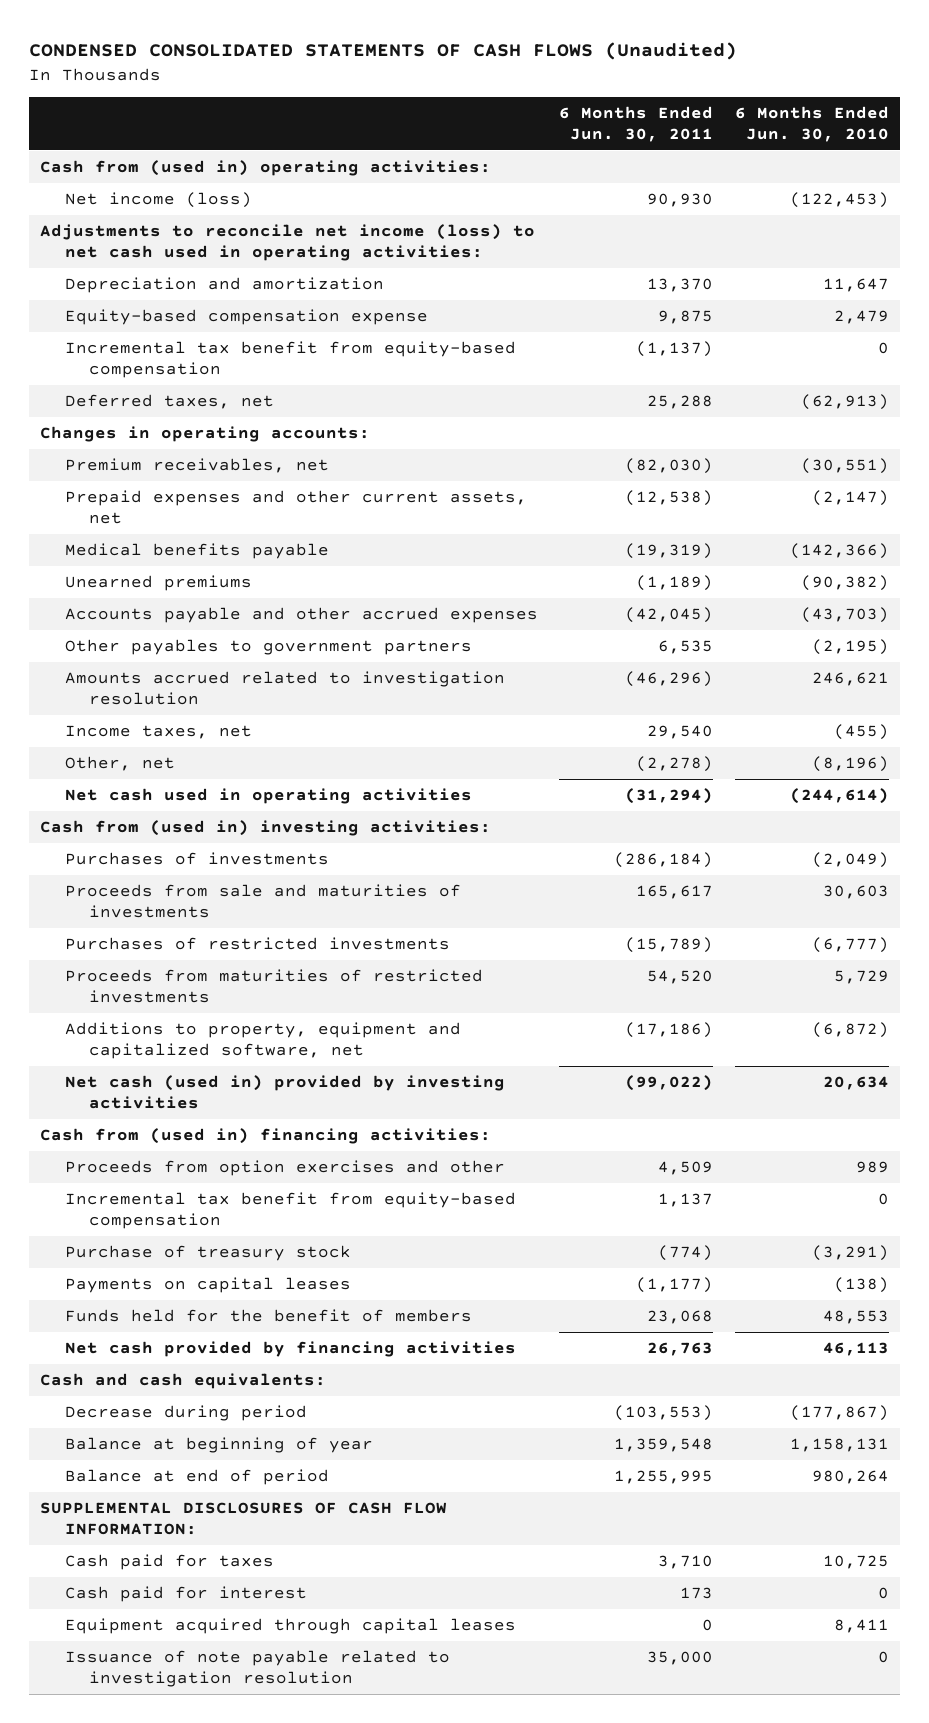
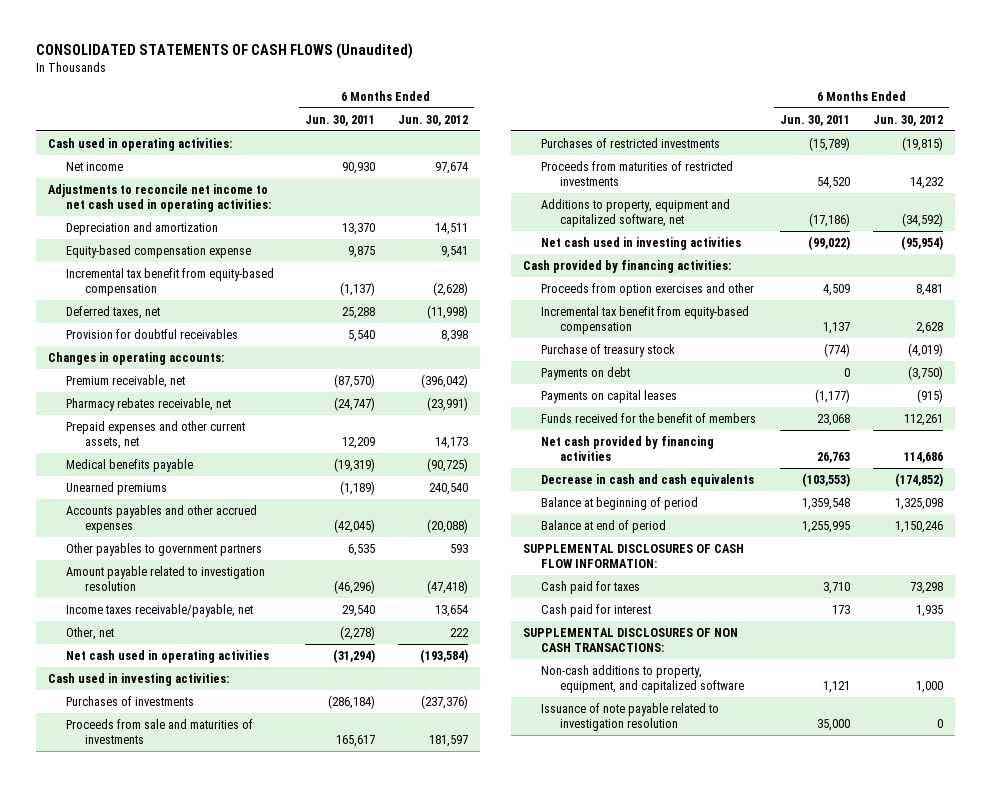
- CONDENSED CONSOLIDATED STATEMENTS OF CASH FLOWS (Unaudited)
+ CONSOLIDATED STATEMENTS OF CASH FLOWS (Unaudited)
- | 6 Months Ended Jun. 30, 2011 | 6 Months Ended Jun. 30, 2010
+ | 6 Months Ended Jun. 30, 2011 | 6 Months Ended Jun. 30, 2012
- Cash from (used in) operating activities:
- Net income (loss) | 90,930 | (122,453)
- Adjustments to reconcile net income (loss) to net cash used in operating activities:
+ Cash used in operating activities:
+ Net income | 90,930 | 97,674
+ Adjustments to reconcile net income to net cash used in operating activities:
+ Provision for doubtful receivables | 5,540 | 8,398
- Premium receivables, net | (82,030) | (30,551)
- Prepaid expenses and other current assets, net | (12,538) | (2,147)
+ Premium receivable, net | (87,570) | (396,042)
+ Pharmacy rebates receivable, net | (24,747) | (23,991)
+ Prepaid expenses and other current assets, net | 12,209 | 14,173
- Accounts payable and other accrued expenses | (42,045) | (43,703)
+ Accounts payables and other accrued expenses | (42,045) | (20,088)
- Amounts accrued related to investigation resolution | (46,296) | 246,621
- Income taxes, net | 29,540 | (455)
+ Amount payable related to investigation resolution | (46,296) | (47,418)
+ Income taxes receivable/payable, net | 29,540 | 13,654
- Cash from (used in) investing activities:
+ Cash used in investing activities:
- Net cash (used in) provided by investing activities | (99,022) | 20,634
- Cash from (used in) financing activities:
+ Net cash used in investing activities | (99,022) | (95,954)
+ Cash provided by financing activities:
+ Payments on debt | 0 | (3,750)
- Funds held for the benefit of members | 23,068 | 48,553
+ Funds received for the benefit of members | 23,068 | 112,261
- Cash and cash equivalents:
- Decrease during period | (103,553) | (177,867)
- Balance at beginning of year | 1,359,548 | 1,158,131
+ Decrease in cash and cash equivalents | (103,553) | (174,852)
+ Balance at beginning of period | 1,359,548 | 1,325,098
- Equipment acquired through capital leases | 0 | 8,411
+ SUPPLEMENTAL DISCLOSURES OF NON CASH TRANSACTIONS:
+ Non-cash additions to property, equipment, and capitalized software | 1,121 | 1,000

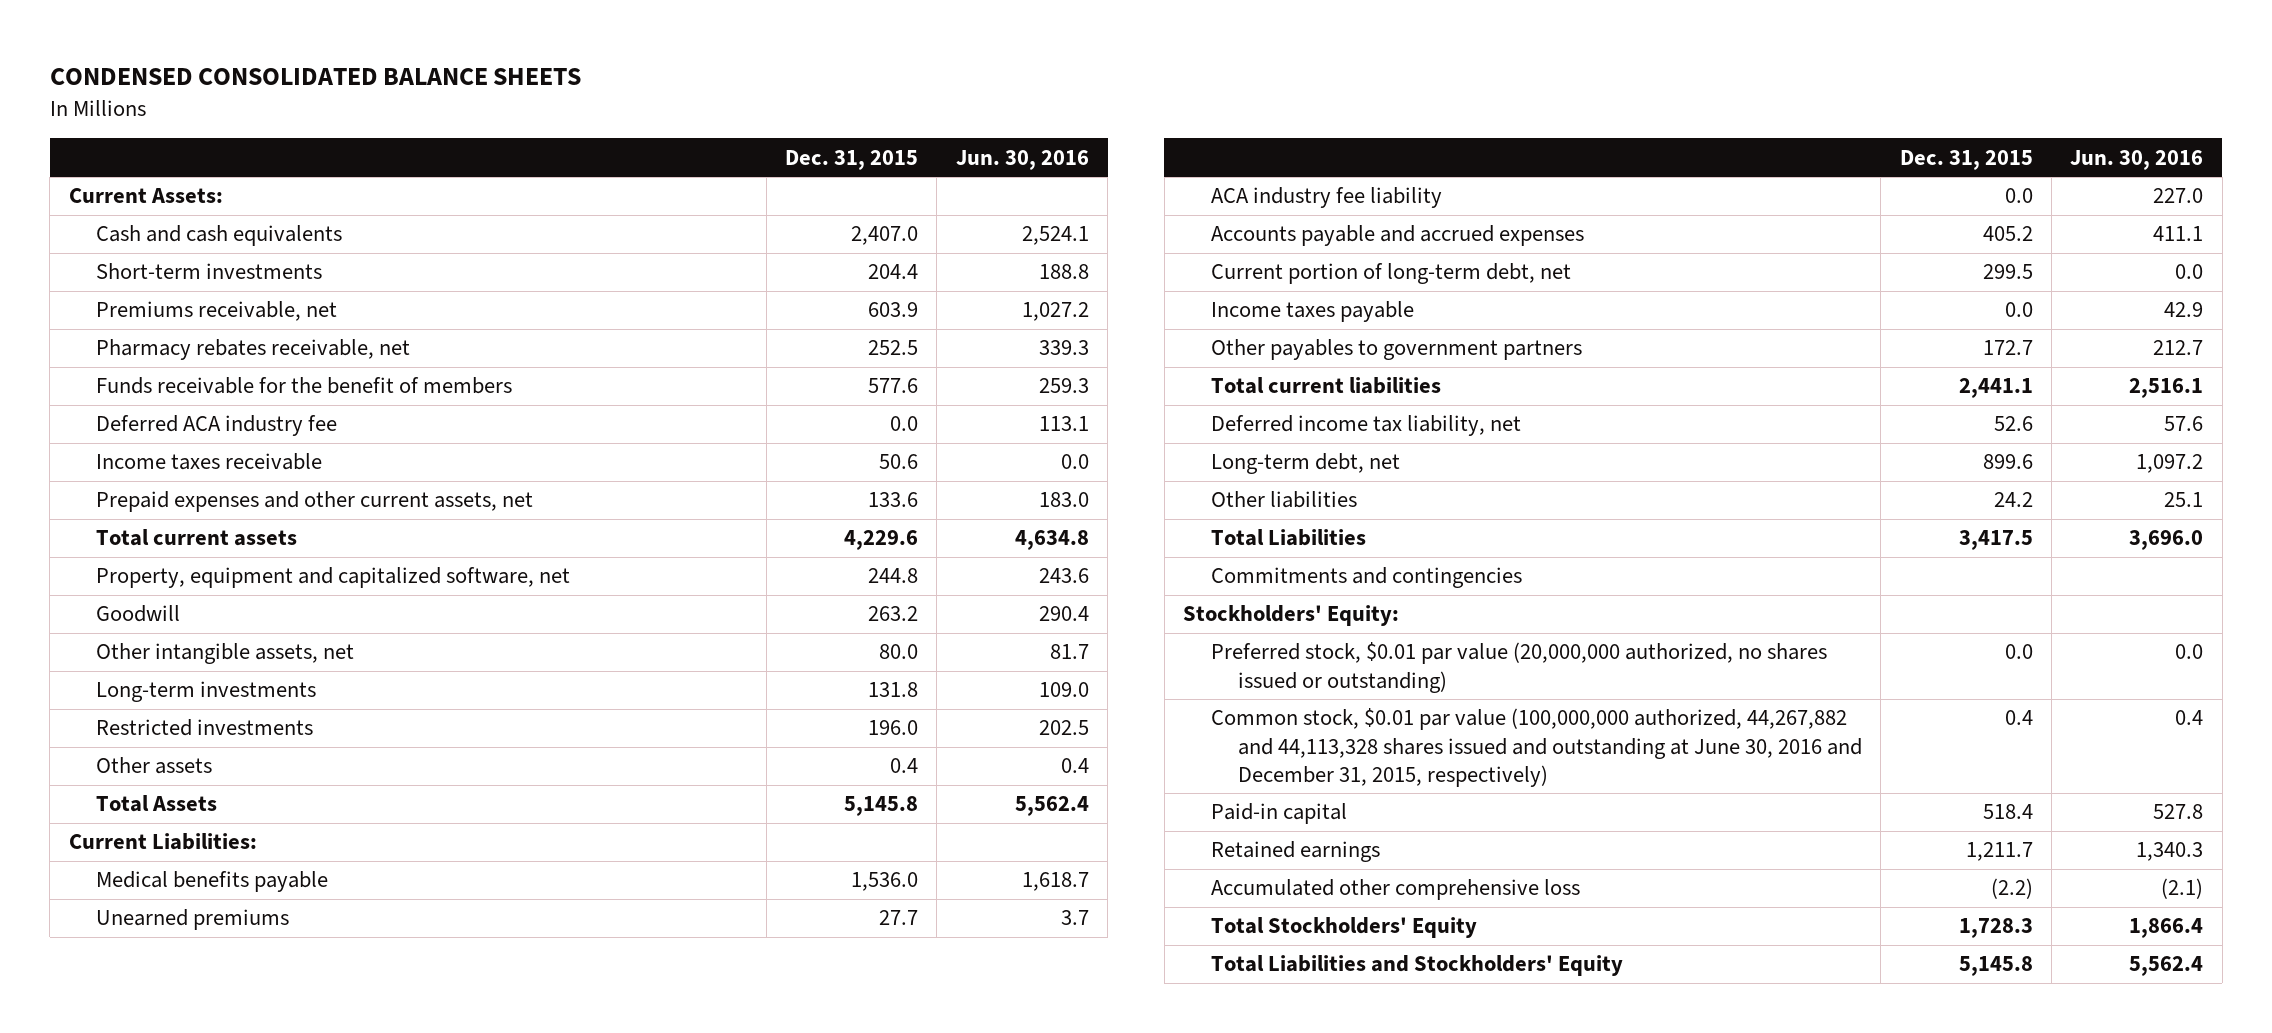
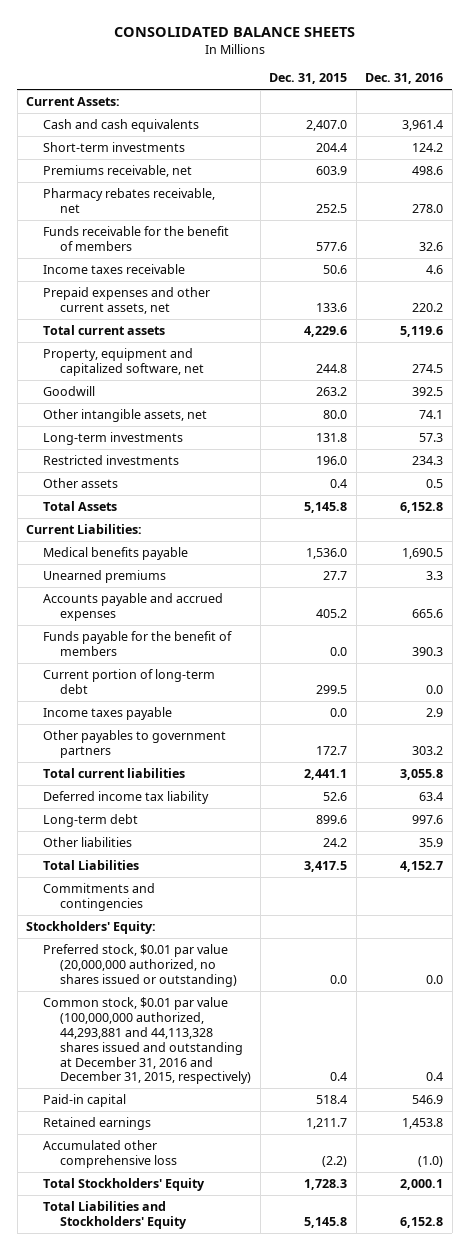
- CONDENSED CONSOLIDATED BALANCE SHEETS
+ CONSOLIDATED BALANCE SHEETS
- | Dec. 31, 2015 | Jun. 30, 2016
+ | Dec. 31, 2015 | Dec. 31, 2016
- Deferred ACA industry fee | 0.0 | 113.1
- ACA industry fee liability | 0.0 | 227.0
- Current portion of long-term debt, net | 299.5 | 0.0
+ Funds payable for the benefit of members | 0.0 | 390.3
+ Current portion of long-term debt | 299.5 | 0.0
- Deferred income tax liability, net | 52.6 | 57.6
- Long-term debt, net | 899.6 | 1,097.2
+ Deferred income tax liability | 52.6 | 63.4
+ Long-term debt | 899.6 | 997.6
- Common stock, $0.01 par value (100,000,000 authorized, 44,267,882 and 44,113,328 shares issued and outstanding at June 30, 2016 and December 31, 2015, respectively) | 0.4 | 0.4
+ Common stock, $0.01 par value (100,000,000 authorized, 44,293,881 and 44,113,328 shares issued and outstanding at December 31, 2016 and December 31, 2015, respectively) | 0.4 | 0.4

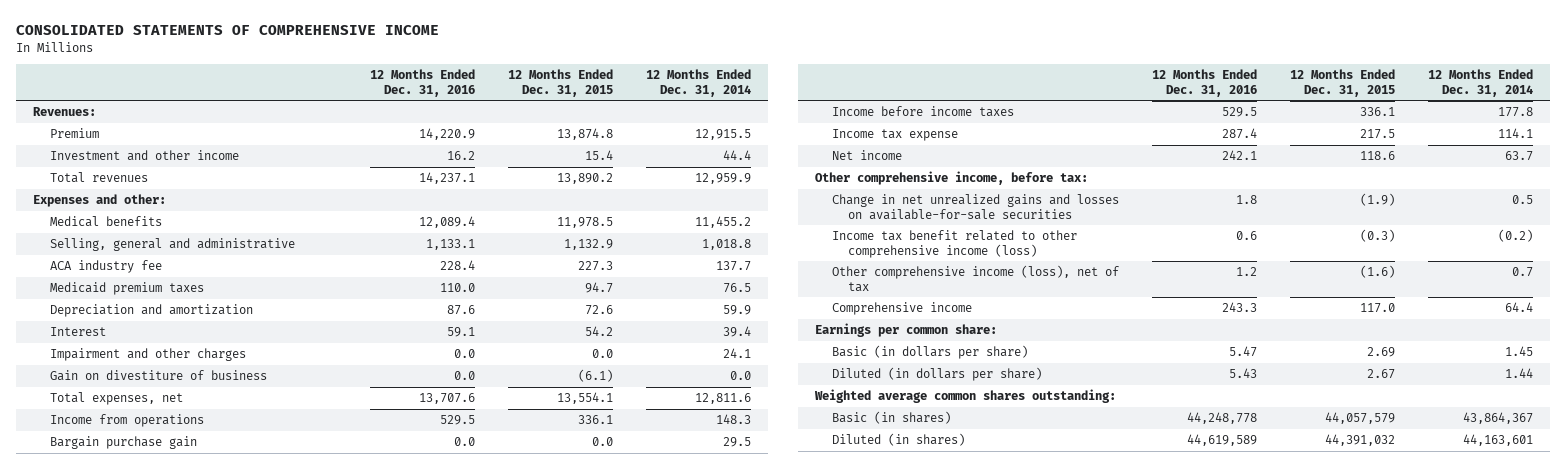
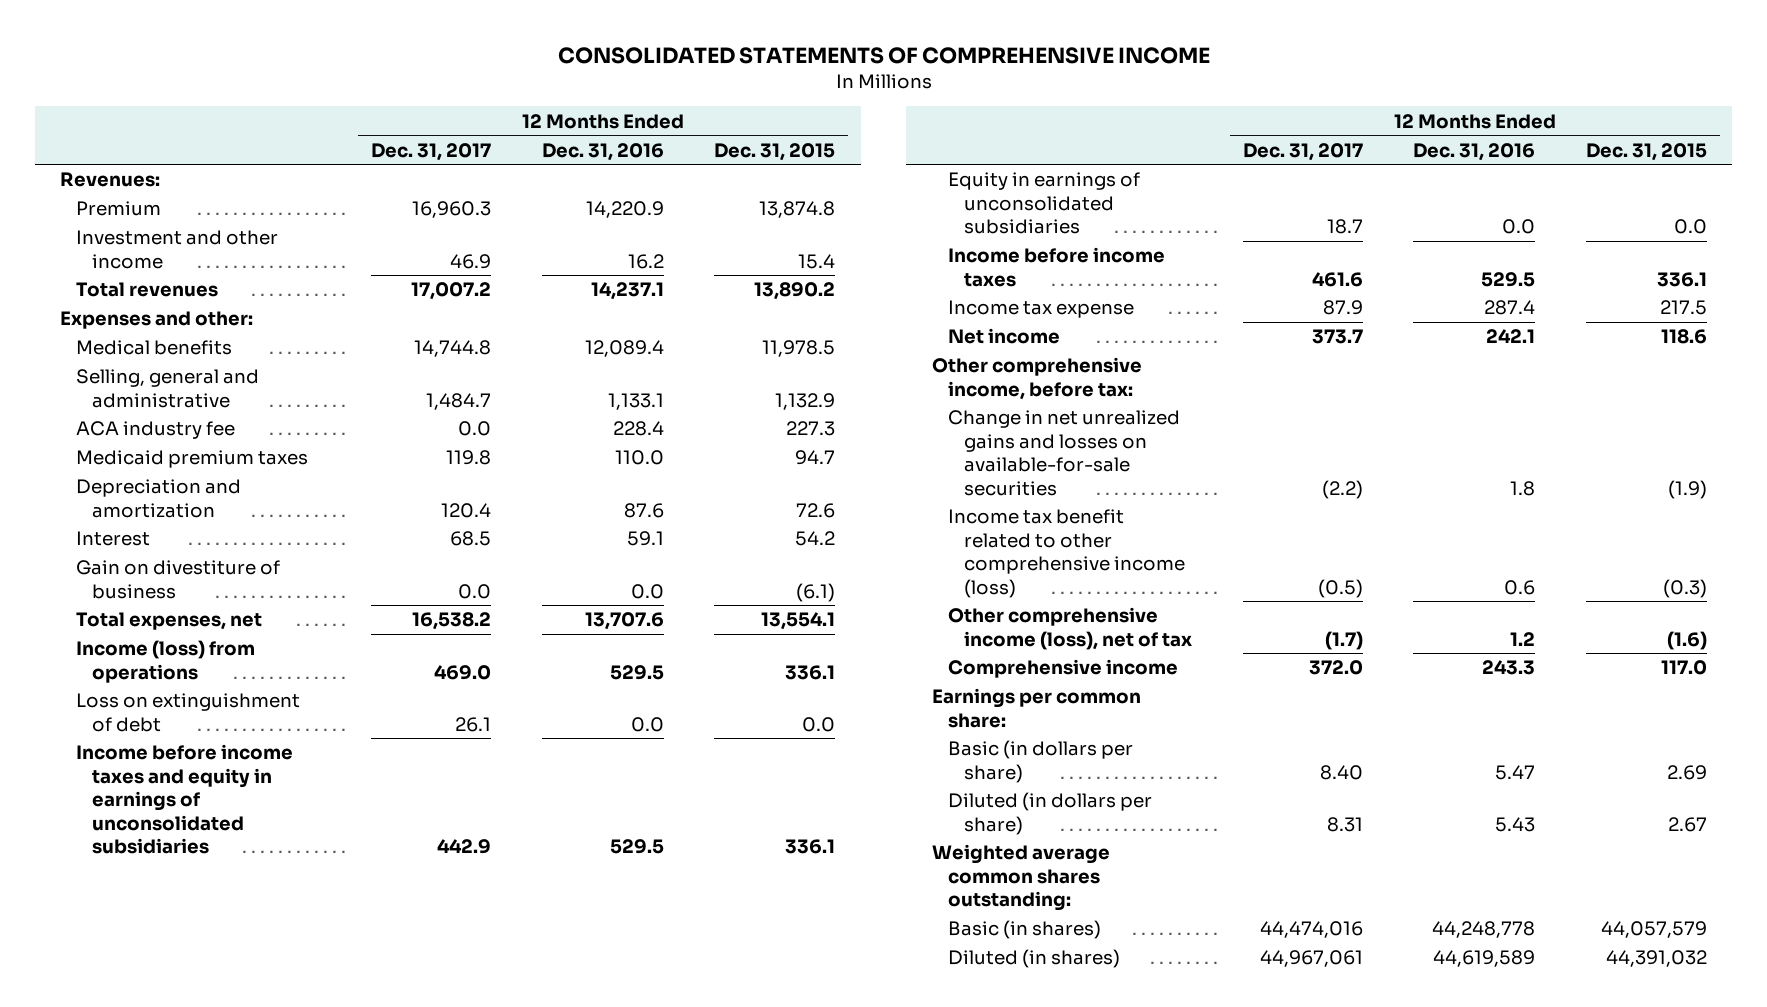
- | 12 Months Ended Dec. 31, 2016 | 12 Months Ended Dec. 31, 2015 | 12 Months Ended Dec. 31, 2014
+ | 12 Months Ended Dec. 31, 2017 | 12 Months Ended Dec. 31, 2016 | 12 Months Ended Dec. 31, 2015
- Impairment and other charges | 0.0 | 0.0 | 24.1
- Income from operations | 529.5 | 336.1 | 148.3
- Bargain purchase gain | 0.0 | 0.0 | 29.5
+ Income (loss) from operations | 469.0 | 529.5 | 336.1
+ Loss on extinguishment of debt | 26.1 | 0.0 | 0.0
+ Income before income taxes and equity in earnings of unconsolidated subsidiaries | 442.9 | 529.5 | 336.1
+ Equity in earnings of unconsolidated subsidiaries | 18.7 | 0.0 | 0.0

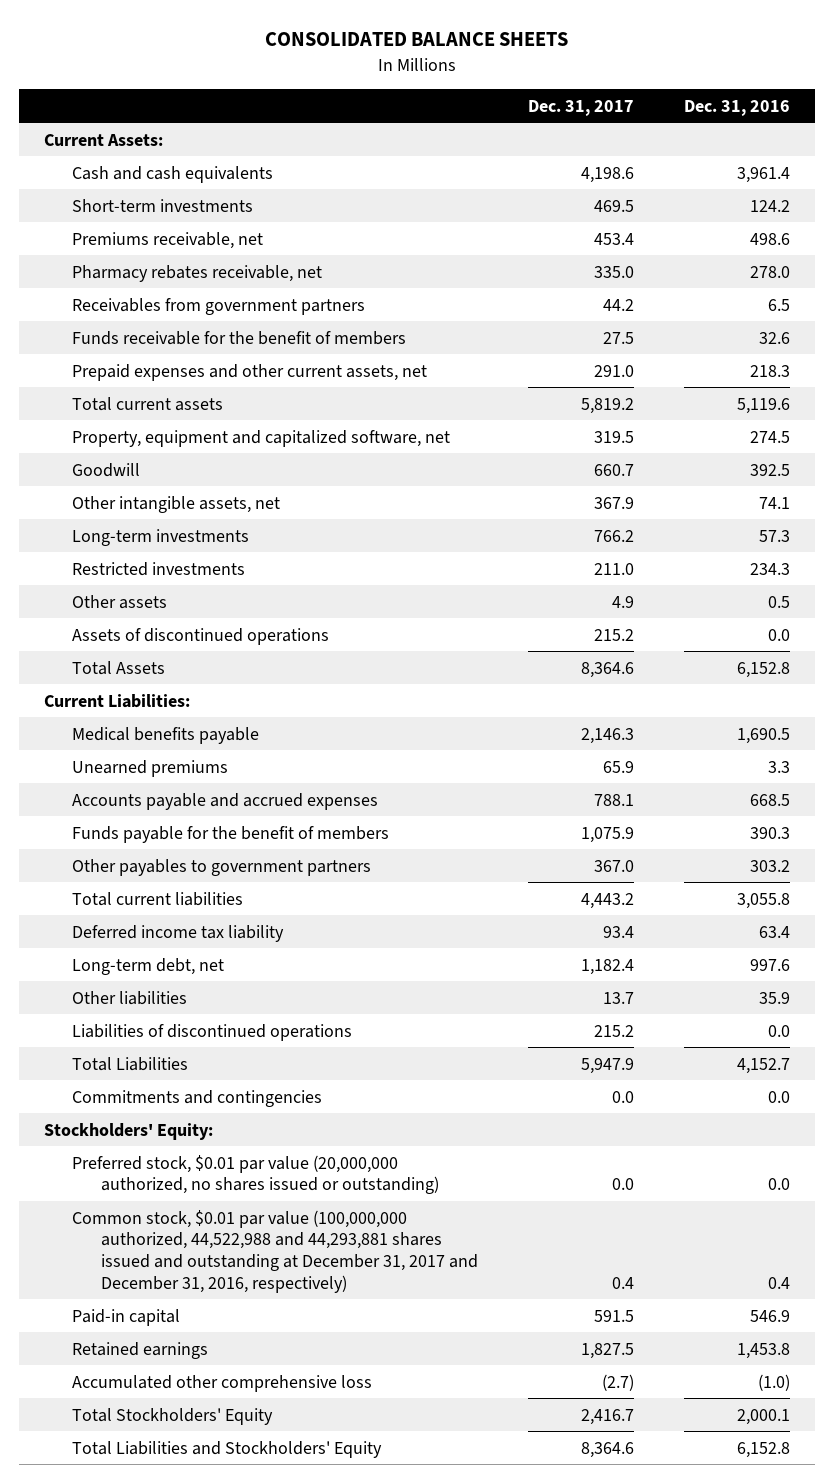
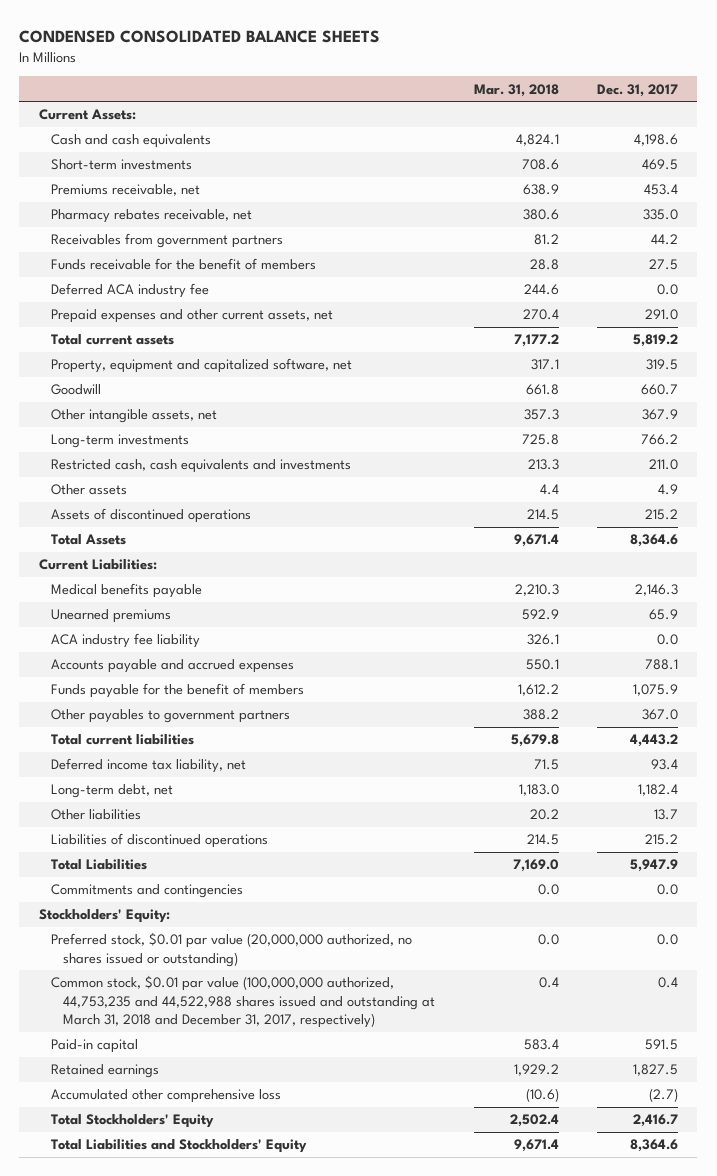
- CONSOLIDATED BALANCE SHEETS
+ CONDENSED CONSOLIDATED BALANCE SHEETS
- | Dec. 31, 2017 | Dec. 31, 2016
+ | Mar. 31, 2018 | Dec. 31, 2017
+ Deferred ACA industry fee | 244.6 | 0.0
- Restricted investments | 211.0 | 234.3
+ Restricted cash, cash equivalents and investments | 213.3 | 211.0
+ ACA industry fee liability | 326.1 | 0.0
- Deferred income tax liability | 93.4 | 63.4
+ Deferred income tax liability, net | 71.5 | 93.4
- Common stock, $0.01 par value (100,000,000 authorized, 44,522,988 and 44,293,881 shares issued and outstanding at December 31, 2017 and December 31, 2016, respectively) | 0.4 | 0.4
+ Common stock, $0.01 par value (100,000,000 authorized, 44,753,235 and 44,522,988 shares issued and outstanding at March 31, 2018 and December 31, 2017, respectively) | 0.4 | 0.4

